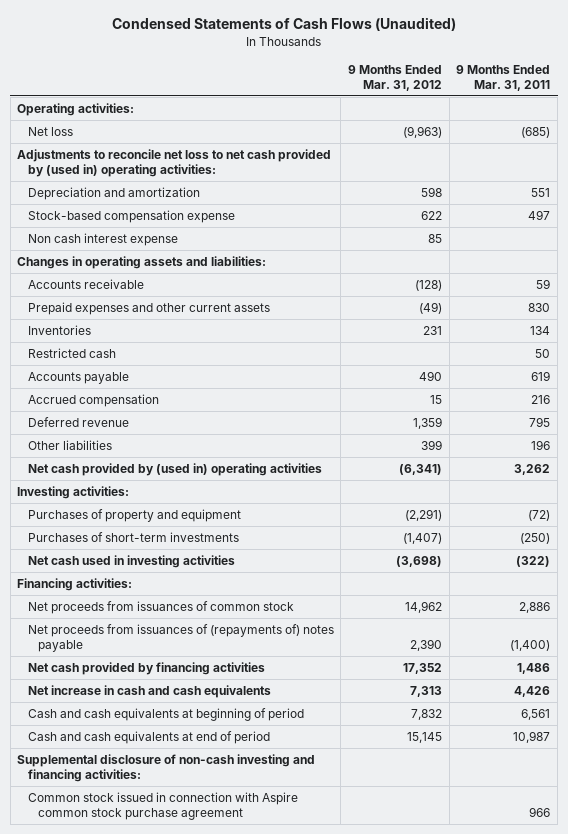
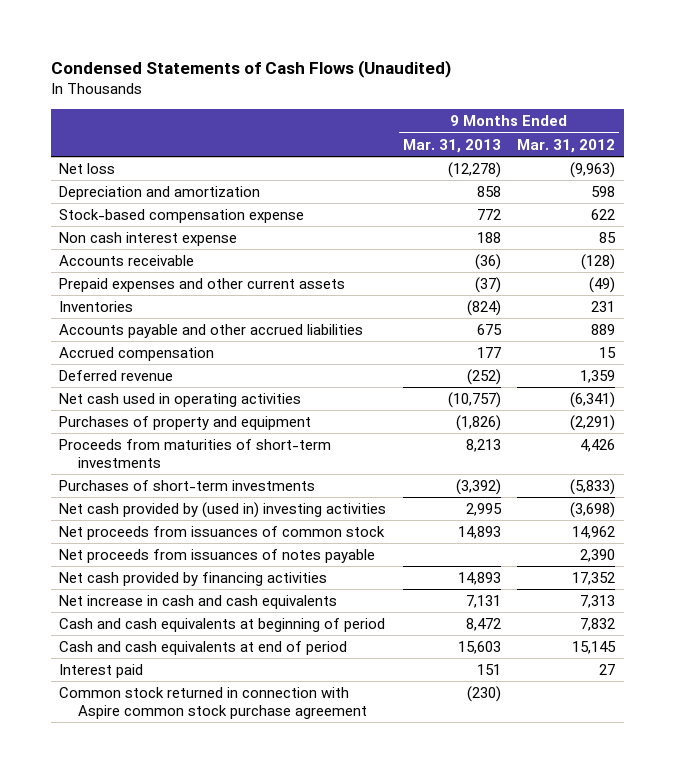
- | 9 Months Ended Mar. 31, 2012 | 9 Months Ended Mar. 31, 2011
+ | 9 Months Ended Mar. 31, 2013 | 9 Months Ended Mar. 31, 2012
- Operating activities:
- Adjustments to reconcile net loss to net cash provided by (used in) operating activities:
- Changes in operating assets and liabilities:
- Restricted cash | | 50
- Accounts payable | 490 | 619
+ Accounts payable and other accrued liabilities | 675 | 889
- Other liabilities | 399 | 196
- Net cash provided by (used in) operating activities | (6,341) | 3,262
- Investing activities:
+ Net cash used in operating activities | (10,757) | (6,341)
- Purchases of short-term investments | (1,407) | (250)
- Net cash used in investing activities | (3,698) | (322)
- Financing activities:
+ Proceeds from maturities of short-term investments | 8,213 | 4,426
+ Purchases of short-term investments | (3,392) | (5,833)
+ Net cash provided by (used in) investing activities | 2,995 | (3,698)
- Net proceeds from issuances of (repayments of) notes payable | 2,390 | (1,400)
+ Net proceeds from issuances of notes payable | | 2,390
- Supplemental disclosure of non-cash investing and financing activities:
- Common stock issued in connection with Aspire common stock purchase agreement | | 966
+ Interest paid | 151 | 27
+ Common stock returned in connection with Aspire common stock purchase agreement | (230) |

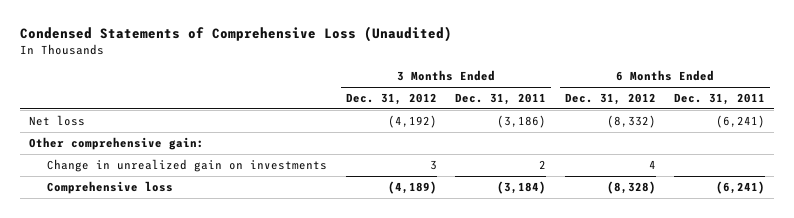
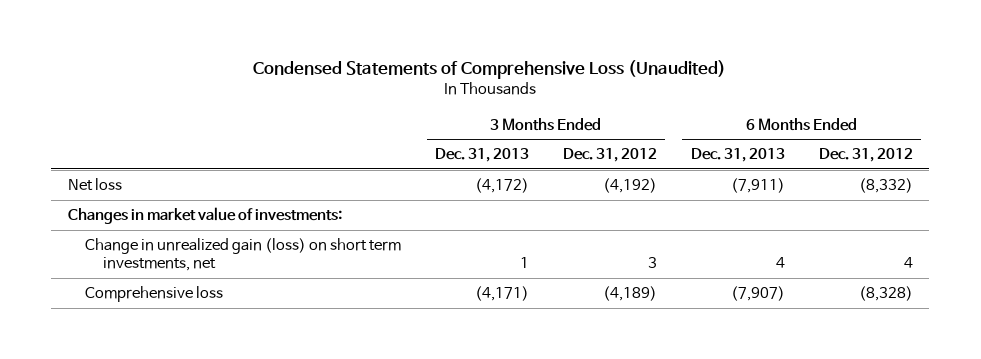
- | 3 Months Ended Dec. 31, 2012 | 3 Months Ended Dec. 31, 2011 | 6 Months Ended Dec. 31, 2012 | 6 Months Ended Dec. 31, 2011
+ | 3 Months Ended Dec. 31, 2013 | 3 Months Ended Dec. 31, 2012 | 6 Months Ended Dec. 31, 2013 | 6 Months Ended Dec. 31, 2012
- Other comprehensive gain:
- Change in unrealized gain on investments | 3 | 2 | 4 |
+ Changes in market value of investments:
+ Change in unrealized gain (loss) on short term investments, net | 1 | 3 | 4 | 4

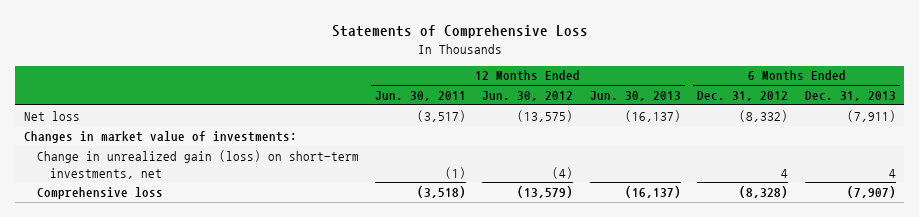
- Condensed Statements of Comprehensive Loss (Unaudited)
+ Statements of Comprehensive Loss
- | 3 Months Ended Dec. 31, 2013 | 3 Months Ended Dec. 31, 2012 | 6 Months Ended Dec. 31, 2013 | 6 Months Ended Dec. 31, 2012
+ | 12 Months Ended Jun. 30, 2011 | 12 Months Ended Jun. 30, 2012 | 12 Months Ended Jun. 30, 2013 | 6 Months Ended Dec. 31, 2012 | 6 Months Ended Dec. 31, 2013
- Change in unrealized gain (loss) on short term investments, net | 1 | 3 | 4 | 4
+ Change in unrealized gain (loss) on short-term investments, net | (1) | (4) | | 4 | 4

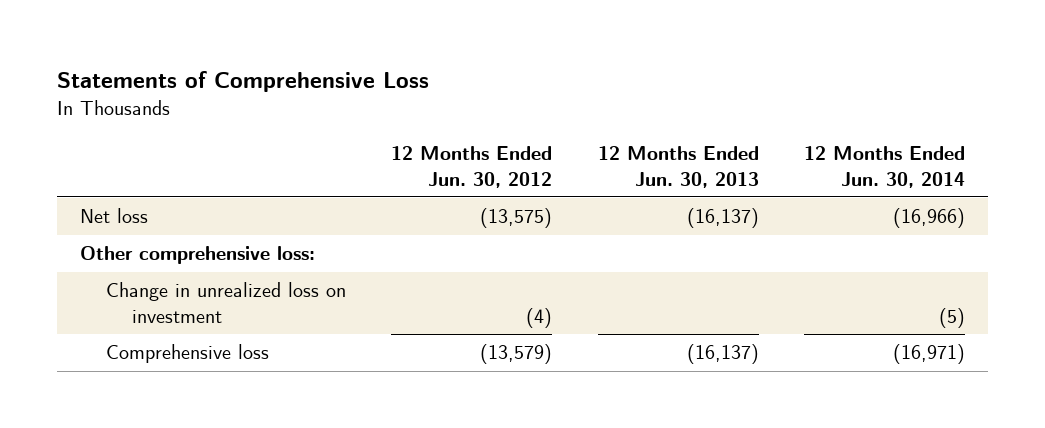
- | 12 Months Ended Jun. 30, 2011 | 12 Months Ended Jun. 30, 2012 | 12 Months Ended Jun. 30, 2013 | 6 Months Ended Dec. 31, 2012 | 6 Months Ended Dec. 31, 2013
+ | 12 Months Ended Jun. 30, 2012 | 12 Months Ended Jun. 30, 2013 | 12 Months Ended Jun. 30, 2014
- Changes in market value of investments:
- Change in unrealized gain (loss) on short-term investments, net | (1) | (4) | | 4 | 4
+ Other comprehensive loss:
+ Change in unrealized loss on investment | (4) | | (5)

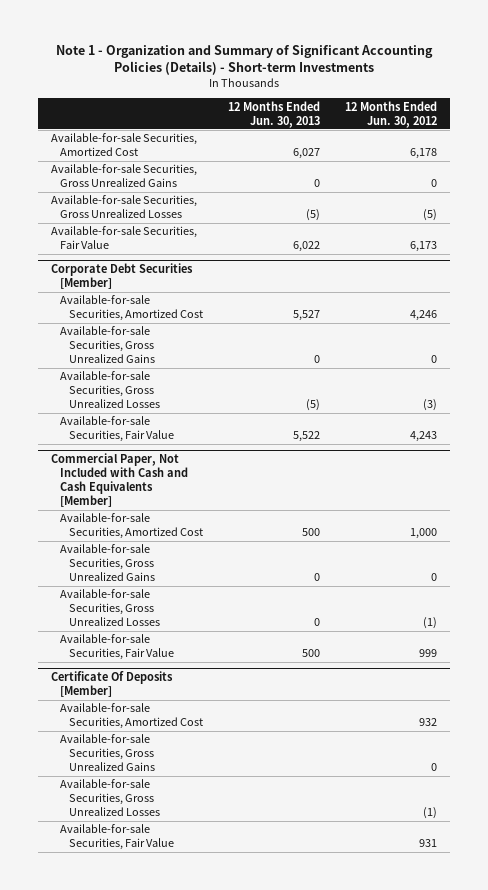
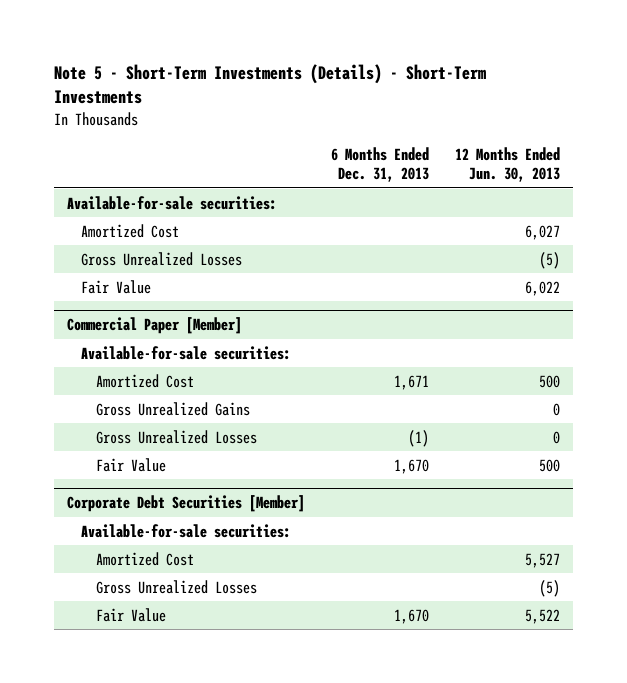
- Note 1 - Organization and Summary of Significant Accounting Policies (Details) - Short-term Investments
+ Note 5 - Short-Term Investments (Details) - Short-Term Investments
- | 12 Months Ended Jun. 30, 2013 | 12 Months Ended Jun. 30, 2012
+ | 6 Months Ended Dec. 31, 2013 | 12 Months Ended Jun. 30, 2013
- Available-for-sale Securities, Amortized Cost | 6,027 | 6,178
- Available-for-sale Securities, Gross Unrealized Gains | 0 | 0
- Available-for-sale Securities, Gross Unrealized Losses | (5) | (5)
- Available-for-sale Securities, Fair Value | 6,022 | 6,173
+ Available-for-sale securities:
+ Amortized Cost | | 6,027
+ Gross Unrealized Losses | | (5)
+ Fair Value | | 6,022
+ Commercial Paper [Member]
+ Available-for-sale securities:
+ Amortized Cost | 1,671 | 500
+ Gross Unrealized Gains | | 0
+ Gross Unrealized Losses | (1) | 0
+ Fair Value | 1,670 | 500
@ Corporate Debt Securities [Member]
- Available-for-sale Securities, Amortized Cost | 5,527 | 4,246
- Available-for-sale Securities, Gross Unrealized Gains | 0 | 0
- Available-for-sale Securities, Gross Unrealized Losses | (5) | (3)
- Available-for-sale Securities, Fair Value | 5,522 | 4,243
- Commercial Paper, Not Included with Cash and Cash Equivalents [Member]
- Available-for-sale Securities, Amortized Cost | 500 | 1,000
- Available-for-sale Securities, Gross Unrealized Gains | 0 | 0
- Available-for-sale Securities, Gross Unrealized Losses | 0 | (1)
- Available-for-sale Securities, Fair Value | 500 | 999
- Certificate Of Deposits [Member]
- Available-for-sale Securities, Amortized Cost | | 932
- Available-for-sale Securities, Gross Unrealized Gains | | 0
- Available-for-sale Securities, Gross Unrealized Losses | | (1)
- Available-for-sale Securities, Fair Value | | 931
@ Corporate Debt Securities [Member]
+ Available-for-sale securities:
+ Amortized Cost | | 5,527
+ Gross Unrealized Losses | | (5)
+ Fair Value | 1,670 | 5,522

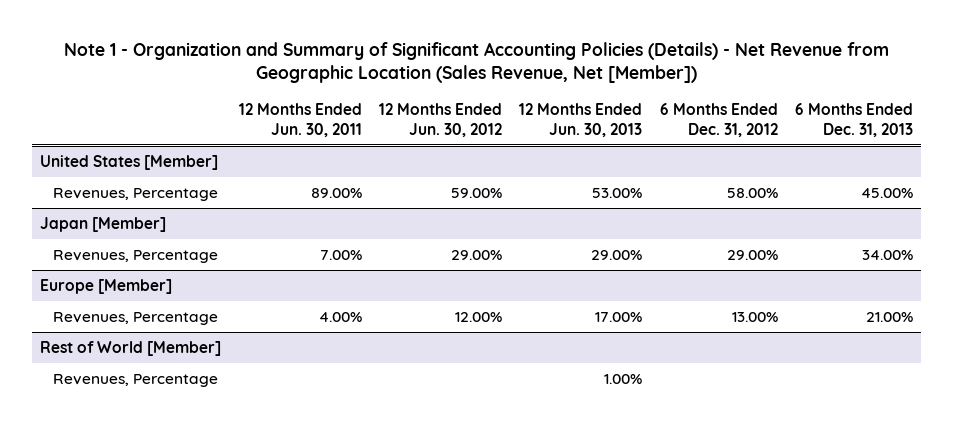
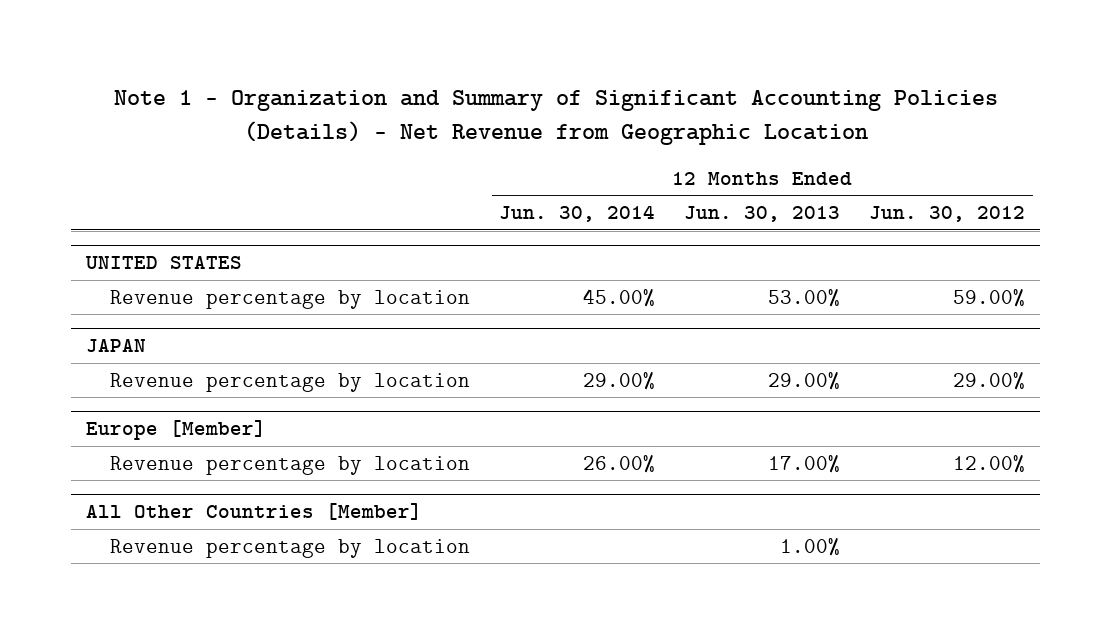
- Note 1 - Organization and Summary of Significant Accounting Policies (Details) - Net Revenue from Geographic Location (Sales Revenue, Net [Member])
+ Note 1 - Organization and Summary of Significant Accounting Policies (Details) - Net Revenue from Geographic Location
- | 12 Months Ended Jun. 30, 2011 | 12 Months Ended Jun. 30, 2012 | 12 Months Ended Jun. 30, 2013 | 6 Months Ended Dec. 31, 2012 | 6 Months Ended Dec. 31, 2013
+ | 12 Months Ended Jun. 30, 2014 | 12 Months Ended Jun. 30, 2013 | 12 Months Ended Jun. 30, 2012
- United States [Member]
- Revenues, Percentage | 89.00% | 59.00% | 53.00% | 58.00% | 45.00%
- Japan [Member]
- Revenues, Percentage | 7.00% | 29.00% | 29.00% | 29.00% | 34.00%
+ UNITED STATES
+ Revenue percentage by location | 45.00% | 53.00% | 59.00%
+ JAPAN
+ Revenue percentage by location | 29.00% | 29.00% | 29.00%
@ Europe [Member]
- Revenues, Percentage | 4.00% | 12.00% | 17.00% | 13.00% | 21.00%
- Rest of World [Member]
- Revenues, Percentage | | | 1.00% | |
@ Europe [Member]
+ Revenue percentage by location | 26.00% | 17.00% | 12.00%
+ All Other Countries [Member]
+ Revenue percentage by location | | 1.00% |

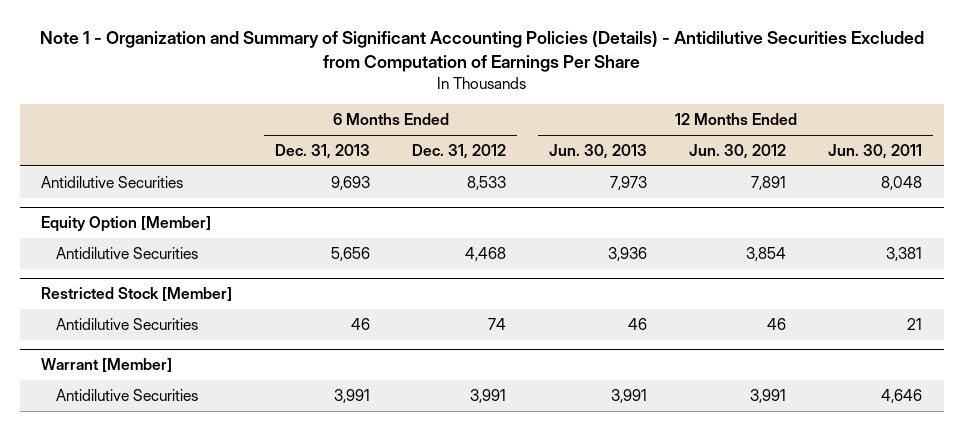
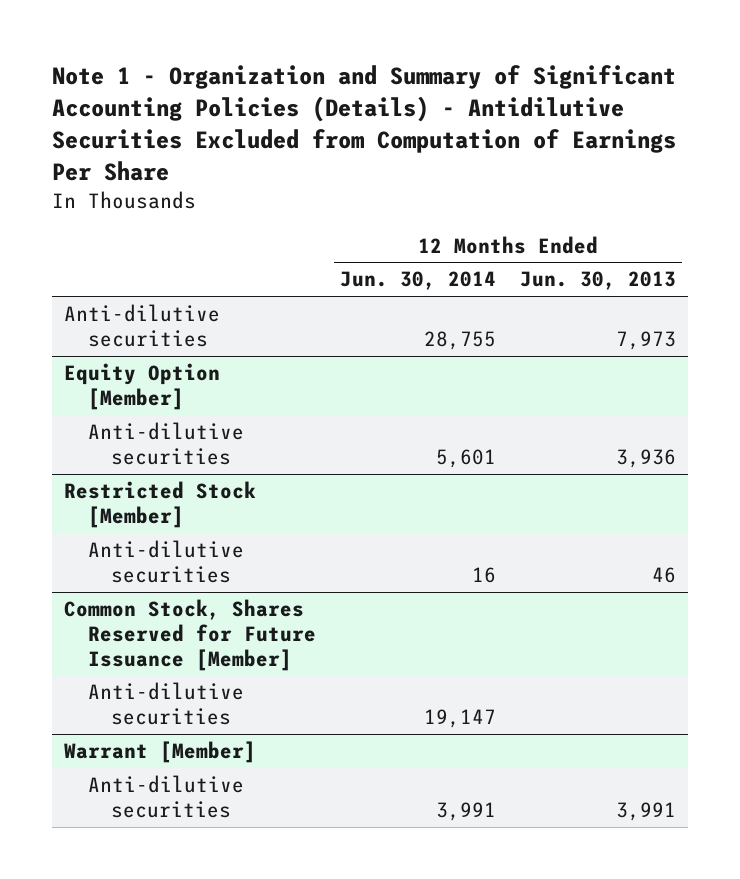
- | 6 Months Ended Dec. 31, 2013 | 6 Months Ended Dec. 31, 2012 | 12 Months Ended Jun. 30, 2013 | 12 Months Ended Jun. 30, 2012 | 12 Months Ended Jun. 30, 2011
+ | 12 Months Ended Jun. 30, 2014 | 12 Months Ended Jun. 30, 2013
- Antidilutive Securities | 9,693 | 8,533 | 7,973 | 7,891 | 8,048
+ Anti-dilutive securities | 28,755 | 7,973
@ Equity Option [Member]
- Antidilutive Securities | 5,656 | 4,468 | 3,936 | 3,854 | 3,381
+ Anti-dilutive securities | 5,601 | 3,936
@ Restricted Stock [Member]
- Antidilutive Securities | 46 | 74 | 46 | 46 | 21
+ Anti-dilutive securities | 16 | 46
+ Common Stock, Shares Reserved for Future Issuance [Member]
+ Anti-dilutive securities | 19,147 |
@ Warrant [Member]
- Antidilutive Securities | 3,991 | 3,991 | 3,991 | 3,991 | 4,646
+ Anti-dilutive securities | 3,991 | 3,991

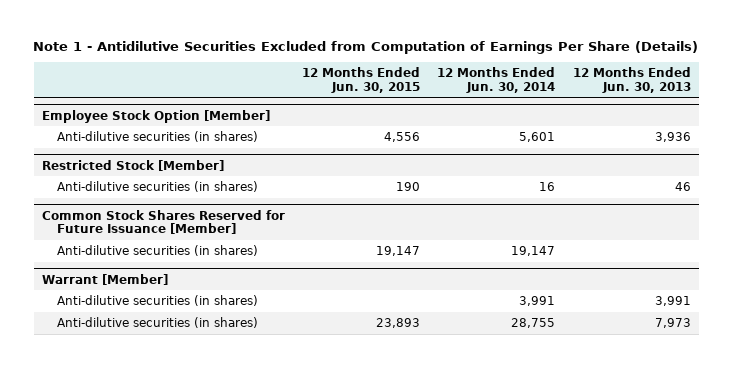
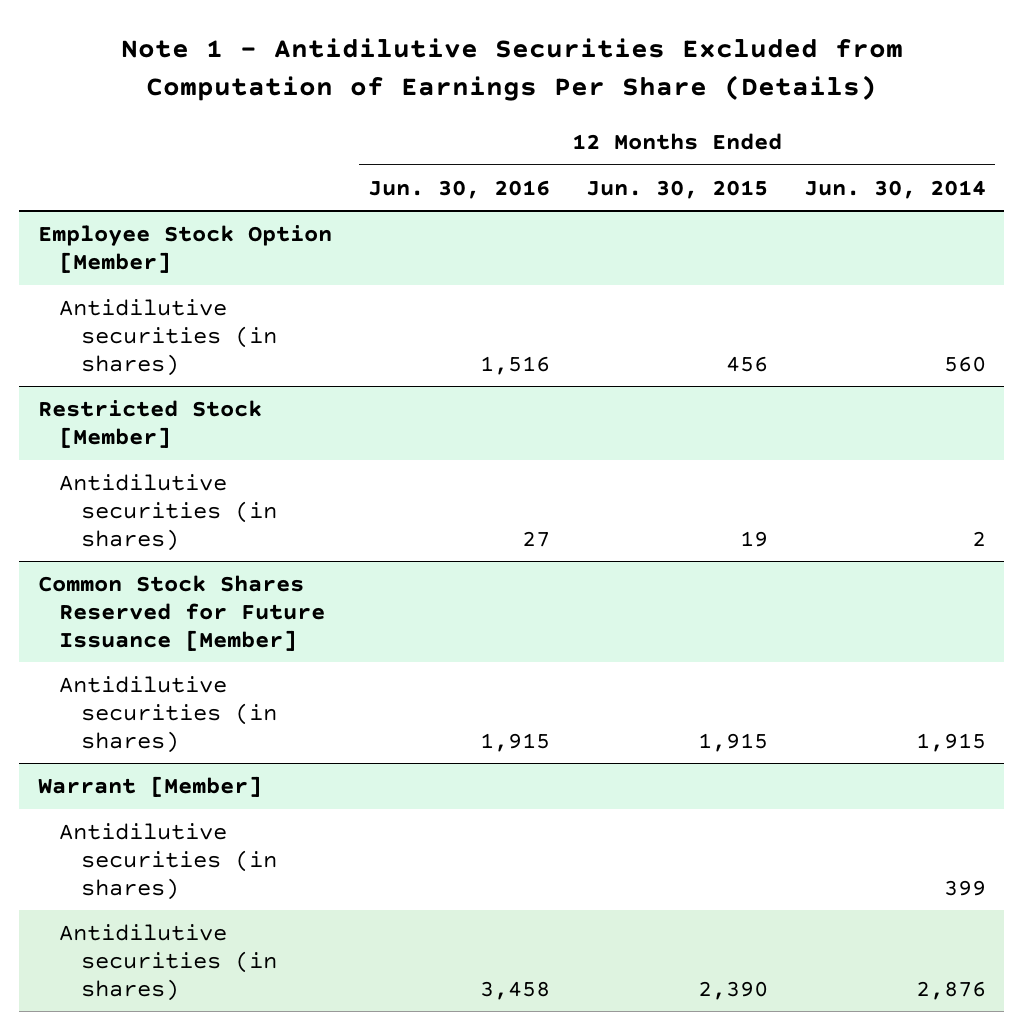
- | 12 Months Ended Jun. 30, 2015 | 12 Months Ended Jun. 30, 2014 | 12 Months Ended Jun. 30, 2013
+ | 12 Months Ended Jun. 30, 2016 | 12 Months Ended Jun. 30, 2015 | 12 Months Ended Jun. 30, 2014
@ Employee Stock Option [Member]
- Anti-dilutive securities (in shares) | 4,556 | 5,601 | 3,936
+ Antidilutive securities (in shares) | 1,516 | 456 | 560
@ Restricted Stock [Member]
- Anti-dilutive securities (in shares) | 190 | 16 | 46
+ Antidilutive securities (in shares) | 27 | 19 | 2
@ Common Stock Shares Reserved for Future Issuance [Member]
- Anti-dilutive securities (in shares) | 19,147 | 19,147 |
+ Antidilutive securities (in shares) | 1,915 | 1,915 | 1,915
@ Warrant [Member]
- Anti-dilutive securities (in shares) | | 3,991 | 3,991
- Anti-dilutive securities (in shares) | 23,893 | 28,755 | 7,973
+ Antidilutive securities (in shares) | | | 399
+ Antidilutive securities (in shares) | 3,458 | 2,390 | 2,876

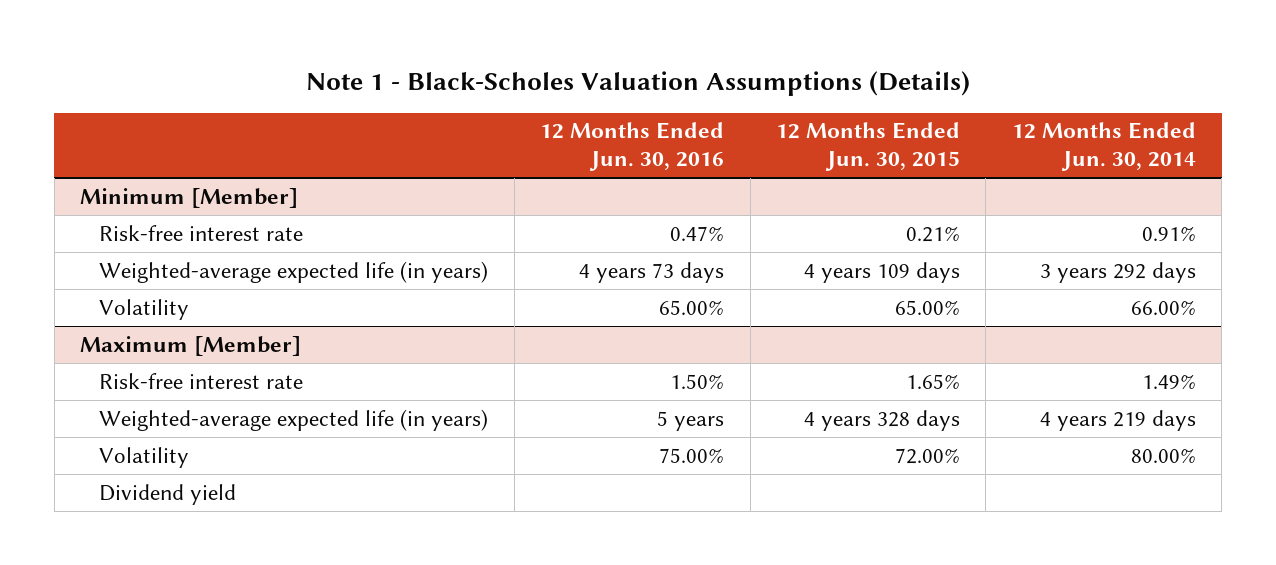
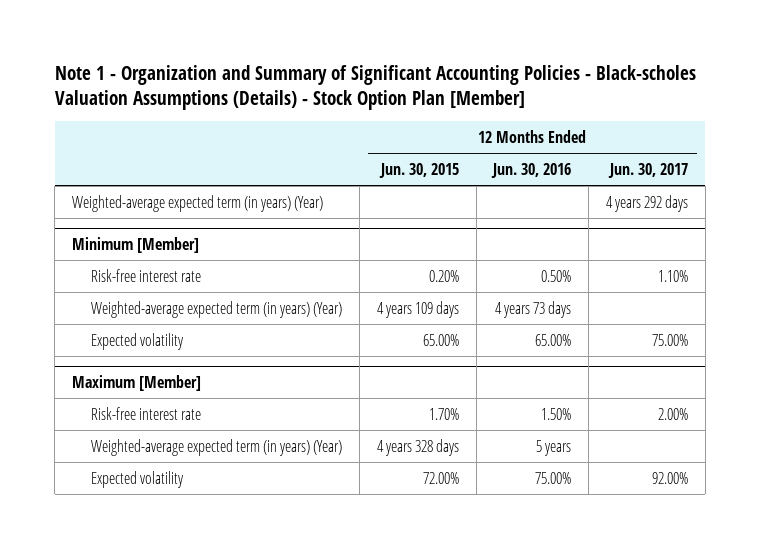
- Note 1 - Black-Scholes Valuation Assumptions (Details)
+ Note 1 - Organization and Summary of Significant Accounting Policies - Black-scholes Valuation Assumptions (Details) - Stock Option Plan [Member]
- | 12 Months Ended Jun. 30, 2016 | 12 Months Ended Jun. 30, 2015 | 12 Months Ended Jun. 30, 2014
+ | 12 Months Ended Jun. 30, 2015 | 12 Months Ended Jun. 30, 2016 | 12 Months Ended Jun. 30, 2017
+ Weighted-average expected term (in years) (Year) | | | 4 years 292 days
@ Minimum [Member]
- Risk-free interest rate | 0.47% | 0.21% | 0.91%
- Weighted-average expected life (in years) | 4 years 73 days | 4 years 109 days | 3 years 292 days
- Volatility | 65.00% | 65.00% | 66.00%
+ Risk-free interest rate | 0.20% | 0.50% | 1.10%
+ Weighted-average expected term (in years) (Year) | 4 years 109 days | 4 years 73 days |
+ Expected volatility | 65.00% | 65.00% | 75.00%
@ Maximum [Member]
- Risk-free interest rate | 1.50% | 1.65% | 1.49%
- Weighted-average expected life (in years) | 5 years | 4 years 328 days | 4 years 219 days
- Volatility | 75.00% | 72.00% | 80.00%
- Dividend yield
+ Risk-free interest rate | 1.70% | 1.50% | 2.00%
+ Weighted-average expected term (in years) (Year) | 4 years 328 days | 5 years |
+ Expected volatility | 72.00% | 75.00% | 92.00%

